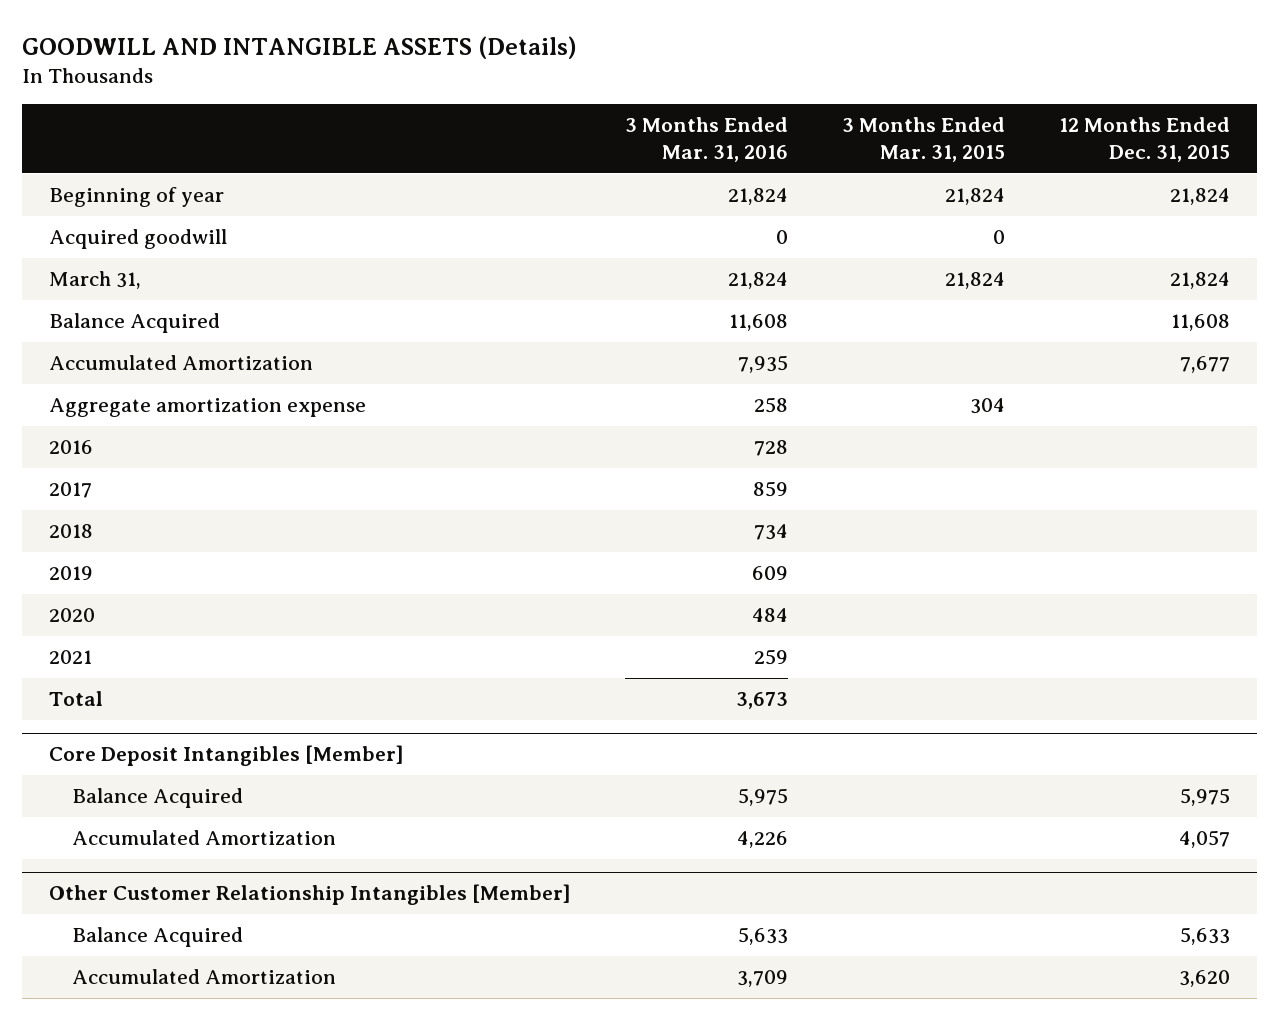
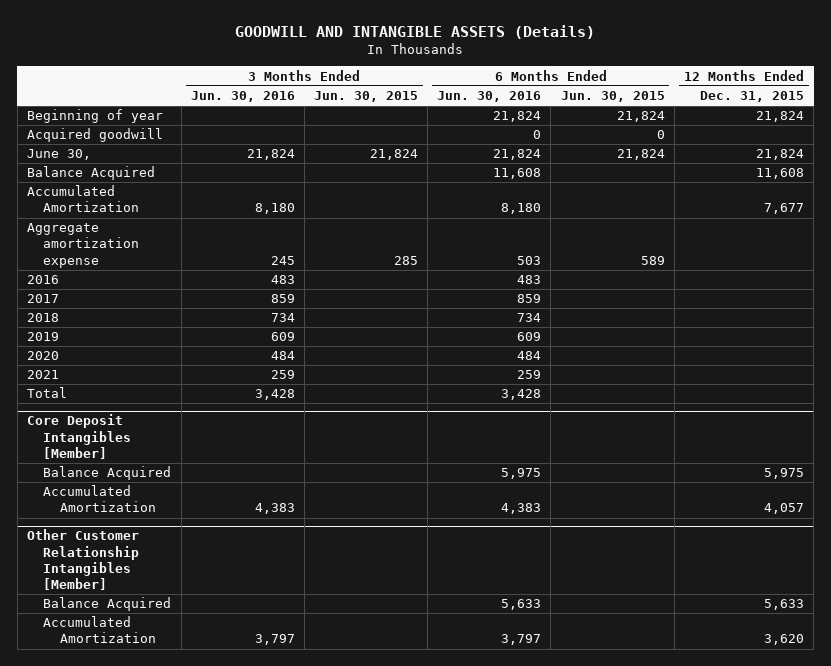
- | 3 Months Ended Mar. 31, 2016 | 3 Months Ended Mar. 31, 2015 | 12 Months Ended Dec. 31, 2015
+ | 3 Months Ended Jun. 30, 2016 | 3 Months Ended Jun. 30, 2015 | 6 Months Ended Jun. 30, 2016 | 6 Months Ended Jun. 30, 2015 | 12 Months Ended Dec. 31, 2015
- March 31, | 21,824 | 21,824 | 21,824
+ June 30, | 21,824 | 21,824 | 21,824 | 21,824 | 21,824

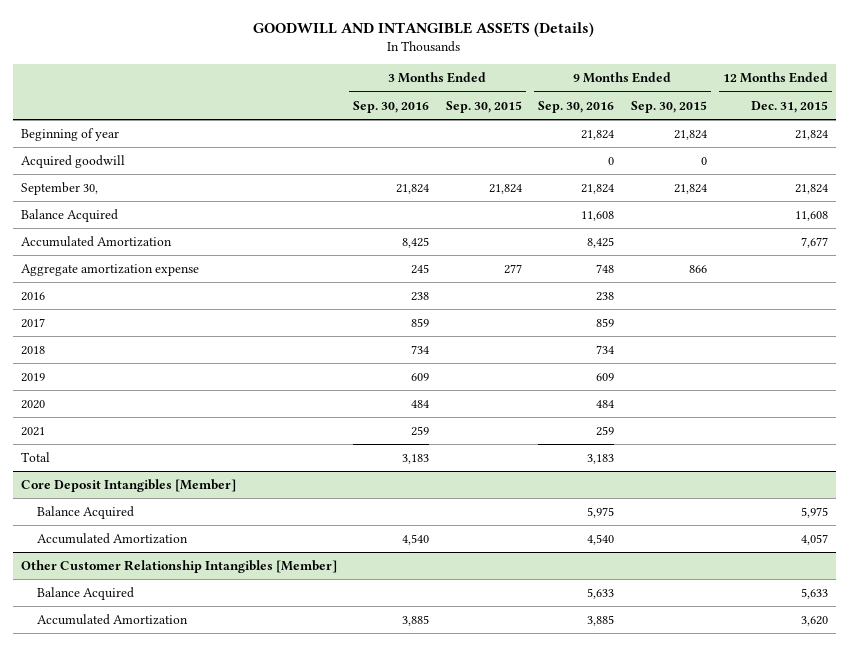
- | 3 Months Ended Jun. 30, 2016 | 3 Months Ended Jun. 30, 2015 | 6 Months Ended Jun. 30, 2016 | 6 Months Ended Jun. 30, 2015 | 12 Months Ended Dec. 31, 2015
+ | 3 Months Ended Sep. 30, 2016 | 3 Months Ended Sep. 30, 2015 | 9 Months Ended Sep. 30, 2016 | 9 Months Ended Sep. 30, 2015 | 12 Months Ended Dec. 31, 2015
- June 30, | 21,824 | 21,824 | 21,824 | 21,824 | 21,824
+ September 30, | 21,824 | 21,824 | 21,824 | 21,824 | 21,824

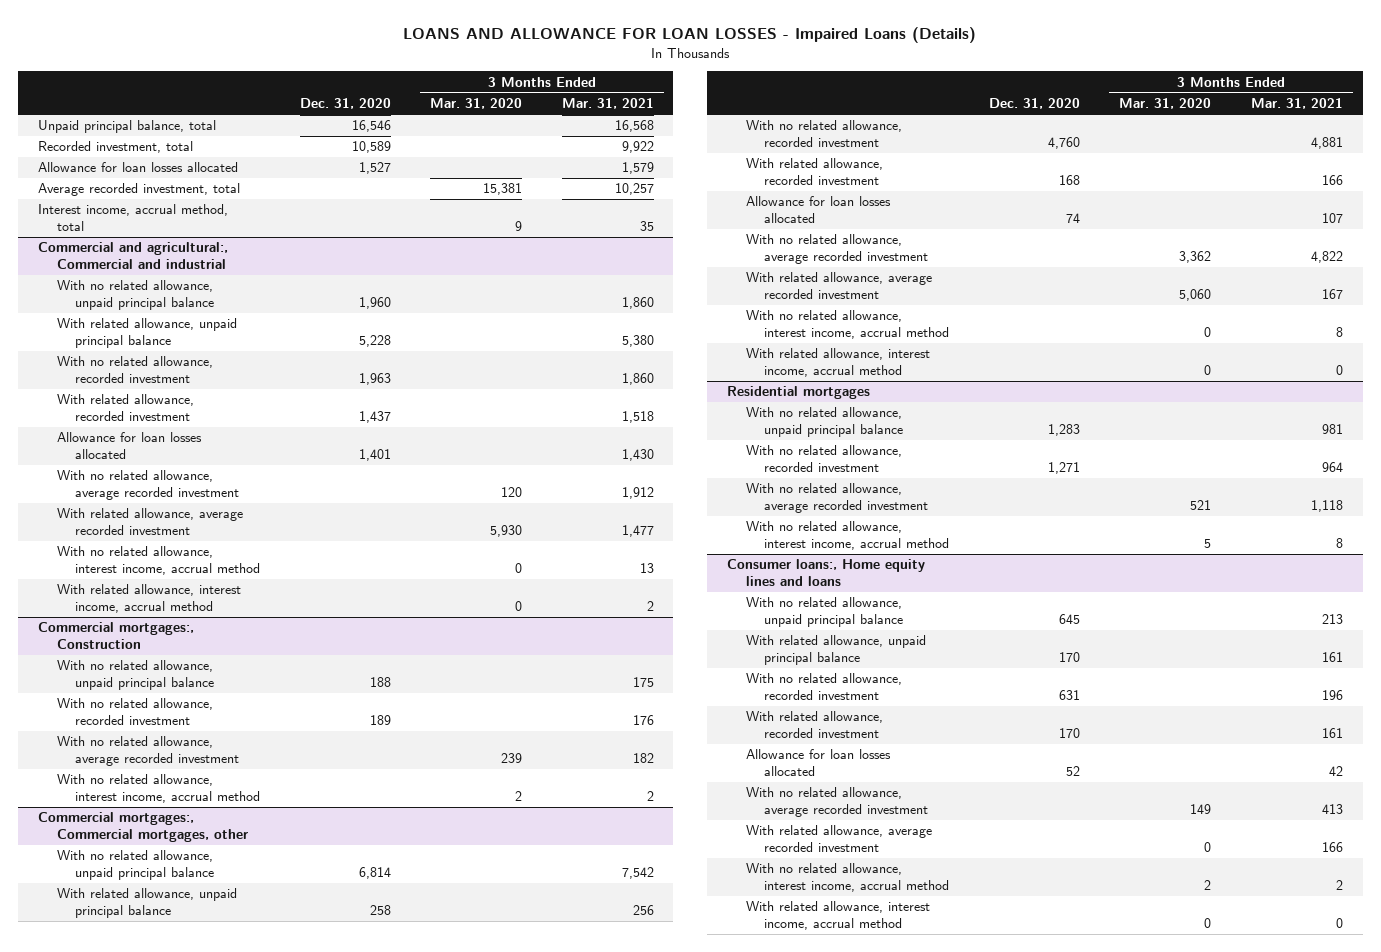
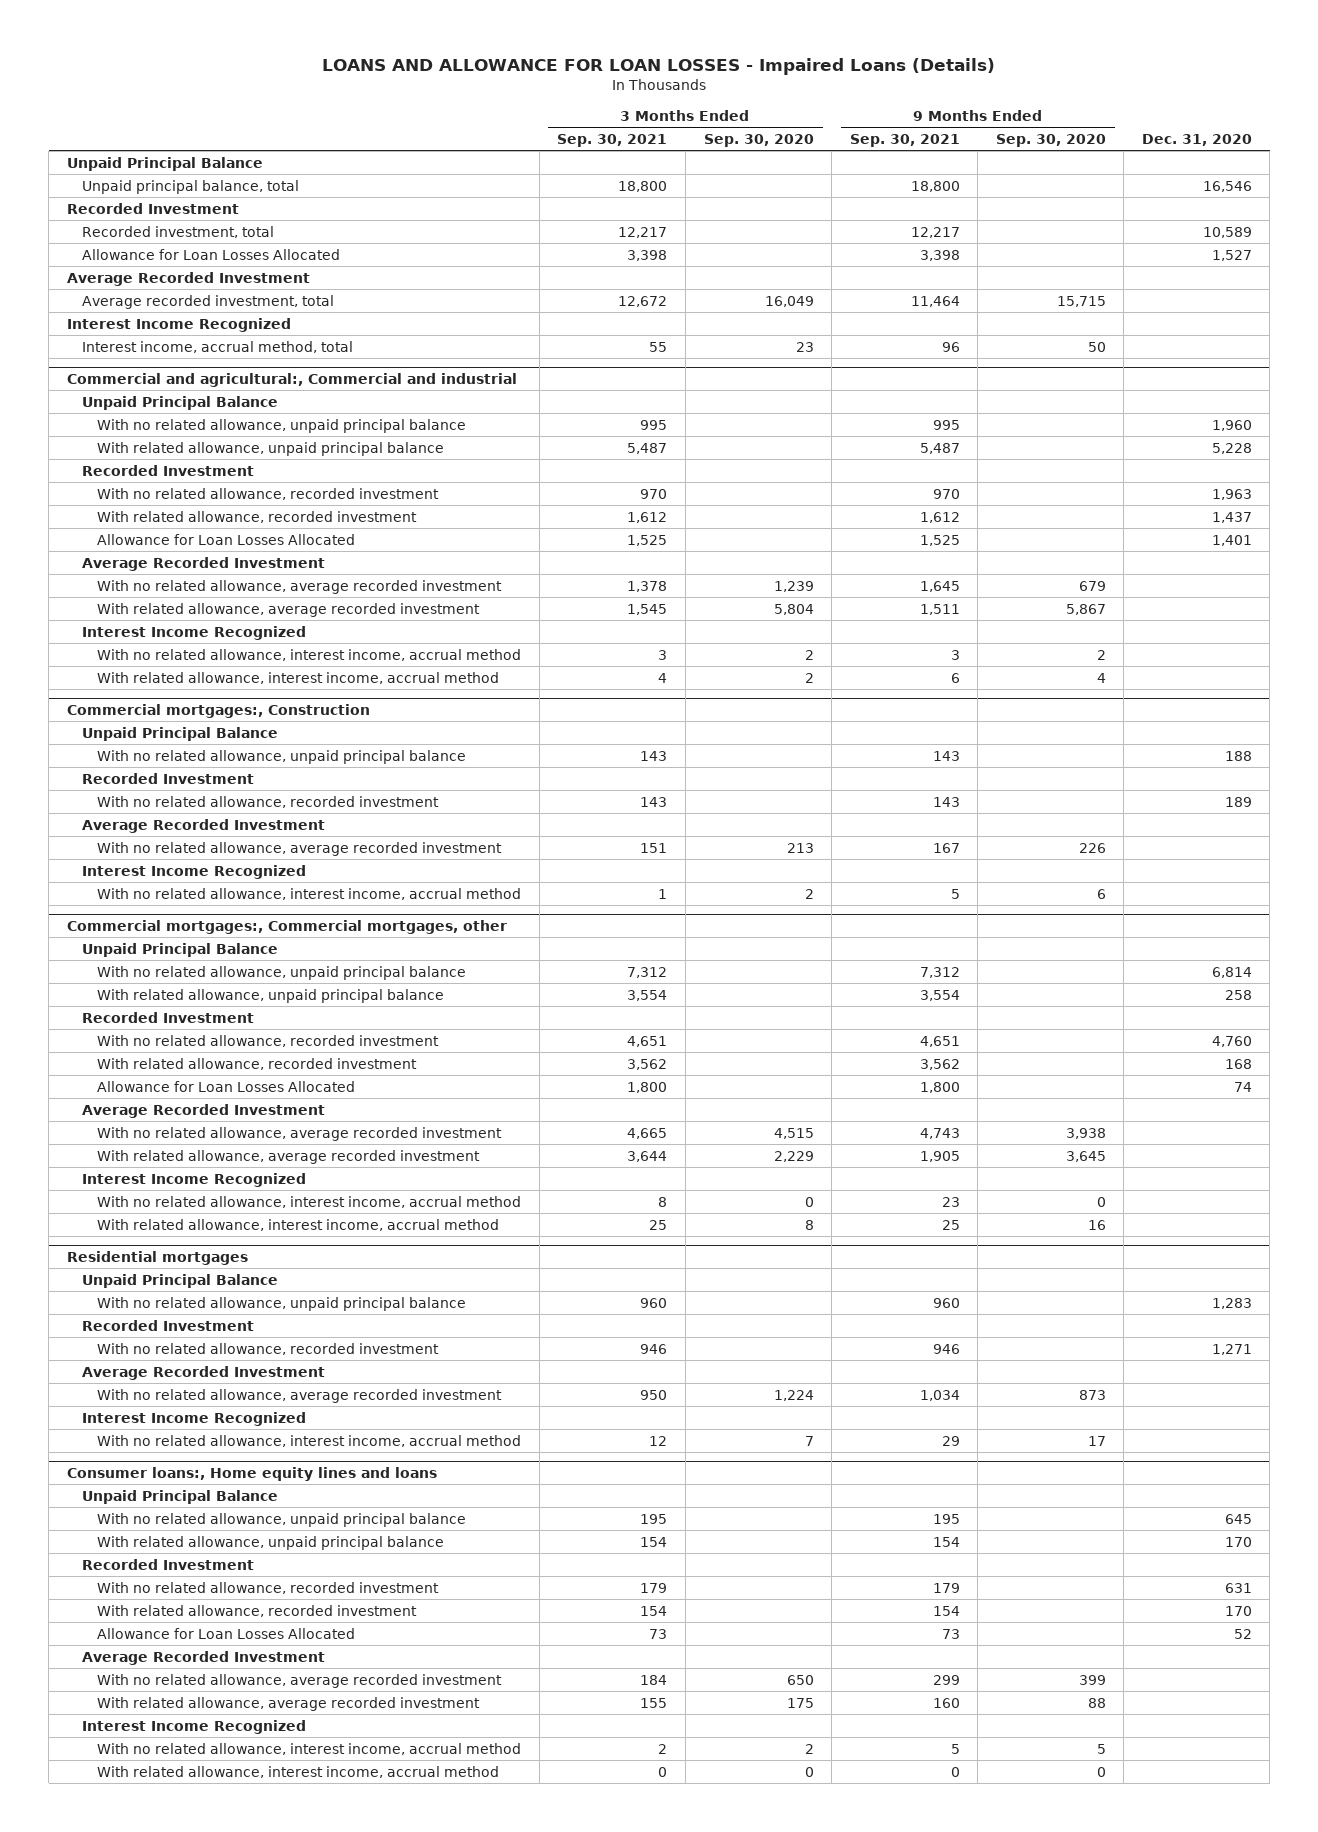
- | Dec. 31, 2020 | 3 Months Ended Mar. 31, 2020 | 3 Months Ended Mar. 31, 2021
+ | 3 Months Ended Sep. 30, 2021 | 3 Months Ended Sep. 30, 2020 | 9 Months Ended Sep. 30, 2021 | 9 Months Ended Sep. 30, 2020 | Dec. 31, 2020
+ Unpaid Principal Balance
+ Recorded Investment
- Allowance for loan losses allocated | 1,527 | | 1,579
+ Allowance for Loan Losses Allocated | 3,398 | | 3,398 | | 1,527
+ Average Recorded Investment
+ Interest Income Recognized
@ Commercial and agricultural:, Commercial and industrial
+ Unpaid Principal Balance
+ Recorded Investment
- Allowance for loan losses allocated | 1,401 | | 1,430
+ Allowance for Loan Losses Allocated | 1,525 | | 1,525 | | 1,401
+ Average Recorded Investment
+ Interest Income Recognized
@ Commercial mortgages:, Construction
+ Unpaid Principal Balance
+ Recorded Investment
+ Average Recorded Investment
+ Interest Income Recognized
@ Commercial mortgages:, Commercial mortgages, other
+ Unpaid Principal Balance
+ Recorded Investment
- Allowance for loan losses allocated | 74 | | 107
+ Allowance for Loan Losses Allocated | 1,800 | | 1,800 | | 74
+ Average Recorded Investment
+ Interest Income Recognized
@ Residential mortgages
+ Unpaid Principal Balance
+ Recorded Investment
+ Average Recorded Investment
+ Interest Income Recognized
@ Consumer loans:, Home equity lines and loans
+ Unpaid Principal Balance
+ Recorded Investment
- Allowance for loan losses allocated | 52 | | 42
+ Allowance for Loan Losses Allocated | 73 | | 73 | | 52
+ Average Recorded Investment
+ Interest Income Recognized

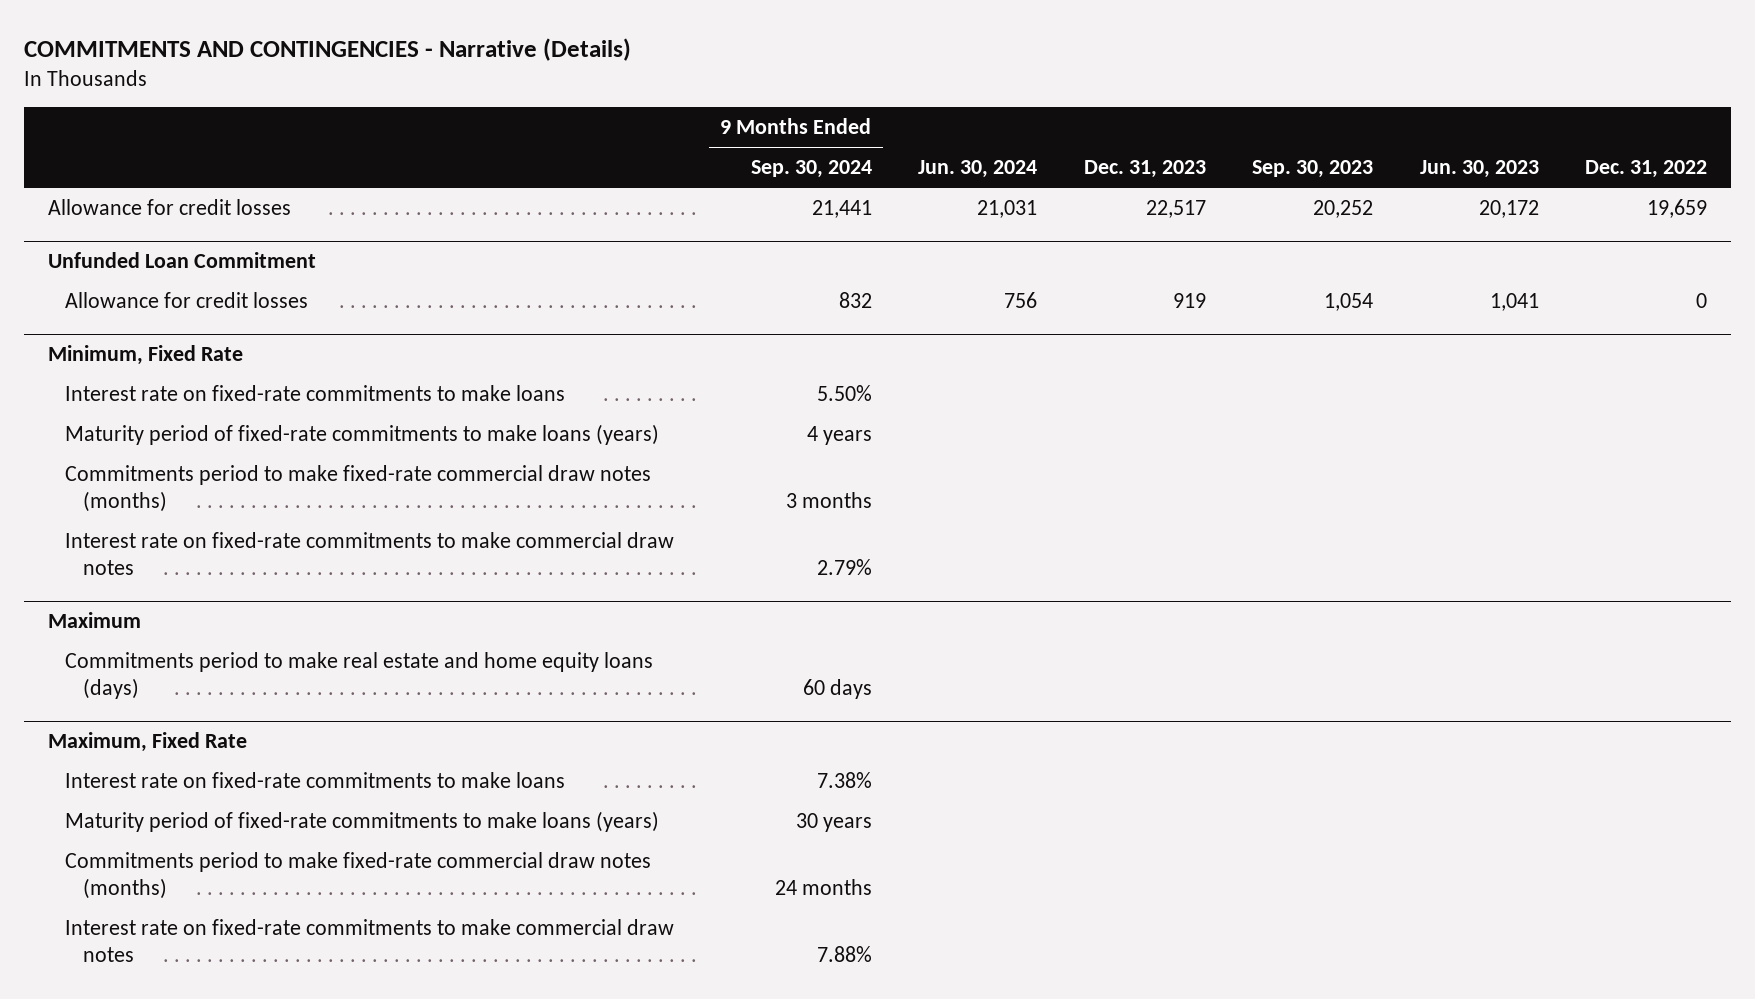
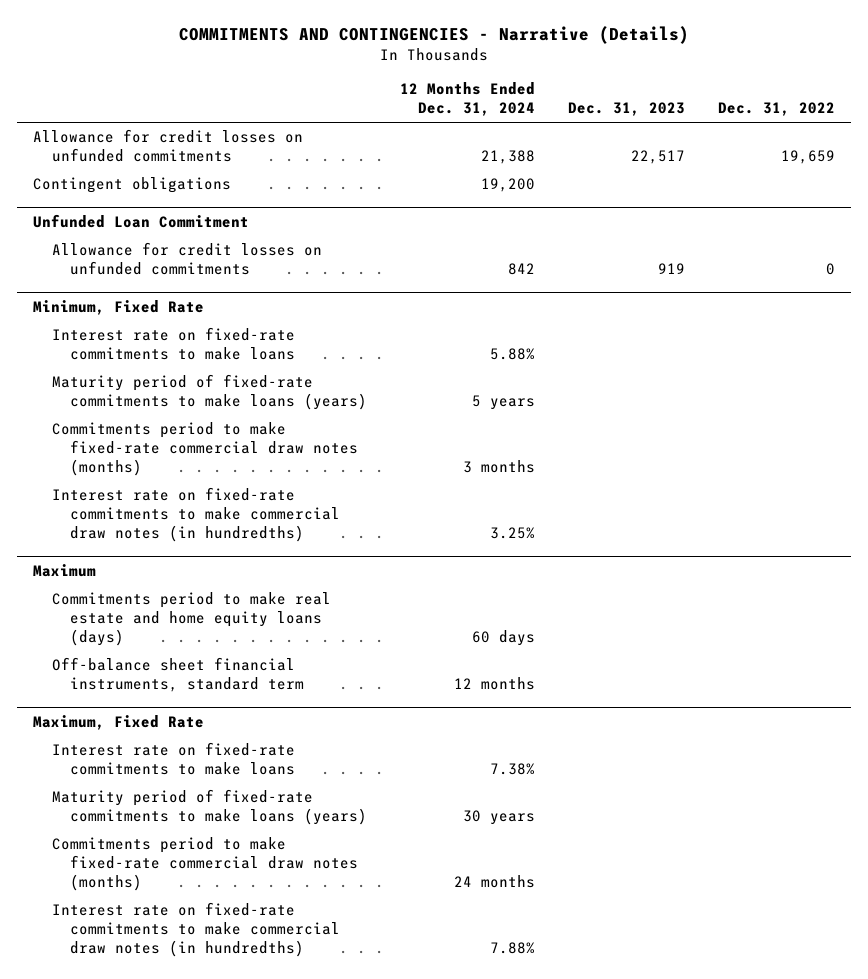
- | 9 Months Ended Sep. 30, 2024 | Jun. 30, 2024 | Dec. 31, 2023 | Sep. 30, 2023 | Jun. 30, 2023 | Dec. 31, 2022
+ | 12 Months Ended Dec. 31, 2024 | Dec. 31, 2023 | Dec. 31, 2022
- Allowance for credit losses | 21,441 | 21,031 | 22,517 | 20,252 | 20,172 | 19,659
+ Allowance for credit losses on unfunded commitments | 21,388 | 22,517 | 19,659
+ Contingent obligations | 19,200 | |
@ Unfunded Loan Commitment
- Allowance for credit losses | 832 | 756 | 919 | 1,054 | 1,041 | 0
+ Allowance for credit losses on unfunded commitments | 842 | 919 | 0
@ Minimum, Fixed Rate
- Interest rate on fixed-rate commitments to make commercial draw notes | 2.79% | | | | |
+ Interest rate on fixed-rate commitments to make commercial draw notes (in hundredths) | 3.25% | |
@ Maximum
+ Off-balance sheet financial instruments, standard term | 12 months | |
@ Maximum, Fixed Rate
- Interest rate on fixed-rate commitments to make commercial draw notes | 7.88% | | | | |
+ Interest rate on fixed-rate commitments to make commercial draw notes (in hundredths) | 7.88% | |

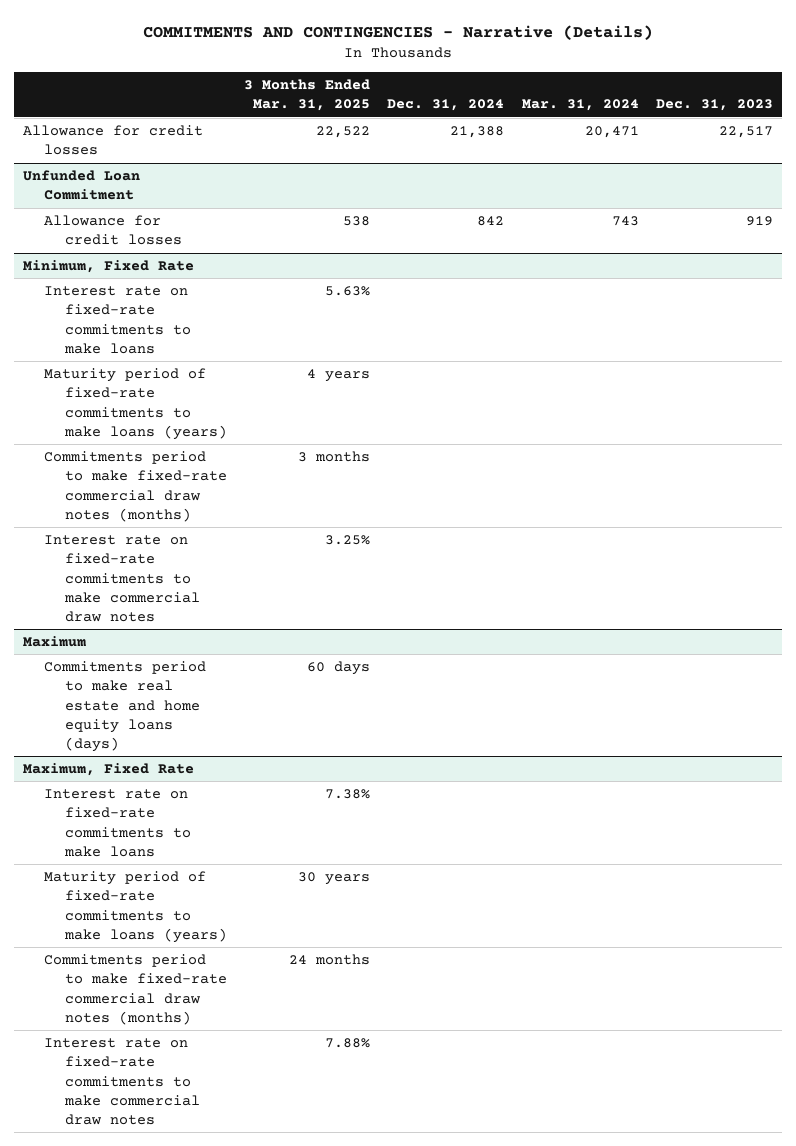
- | 12 Months Ended Dec. 31, 2024 | Dec. 31, 2023 | Dec. 31, 2022
+ | 3 Months Ended Mar. 31, 2025 | Dec. 31, 2024 | Mar. 31, 2024 | Dec. 31, 2023
- Allowance for credit losses on unfunded commitments | 21,388 | 22,517 | 19,659
- Contingent obligations | 19,200 | |
+ Allowance for credit losses | 22,522 | 21,388 | 20,471 | 22,517
@ Unfunded Loan Commitment
- Allowance for credit losses on unfunded commitments | 842 | 919 | 0
+ Allowance for credit losses | 538 | 842 | 743 | 919
@ Minimum, Fixed Rate
- Interest rate on fixed-rate commitments to make commercial draw notes (in hundredths) | 3.25% | |
+ Interest rate on fixed-rate commitments to make commercial draw notes | 3.25% | | |
@ Maximum
- Off-balance sheet financial instruments, standard term | 12 months | |
@ Maximum, Fixed Rate
- Interest rate on fixed-rate commitments to make commercial draw notes (in hundredths) | 7.88% | |
+ Interest rate on fixed-rate commitments to make commercial draw notes | 7.88% | | |

